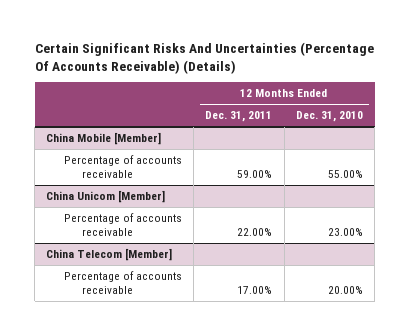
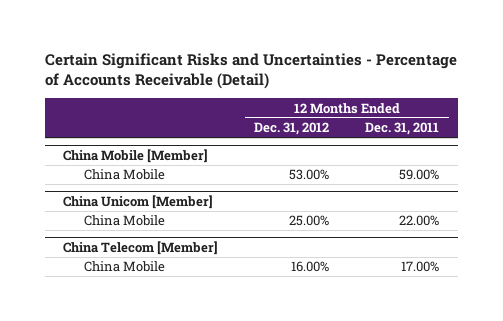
- Certain Significant Risks And Uncertainties (Percentage Of Accounts Receivable) (Details)
+ Certain Significant Risks and Uncertainties - Percentage of Accounts Receivable (Detail)
- | 12 Months Ended Dec. 31, 2011 | 12 Months Ended Dec. 31, 2010
+ | 12 Months Ended Dec. 31, 2012 | 12 Months Ended Dec. 31, 2011
@ China Mobile [Member]
- Percentage of accounts receivable | 59.00% | 55.00%
+ China Mobile | 53.00% | 59.00%
@ China Unicom [Member]
- Percentage of accounts receivable | 22.00% | 23.00%
+ China Mobile | 25.00% | 22.00%
@ China Telecom [Member]
- Percentage of accounts receivable | 17.00% | 20.00%
+ China Mobile | 16.00% | 17.00%

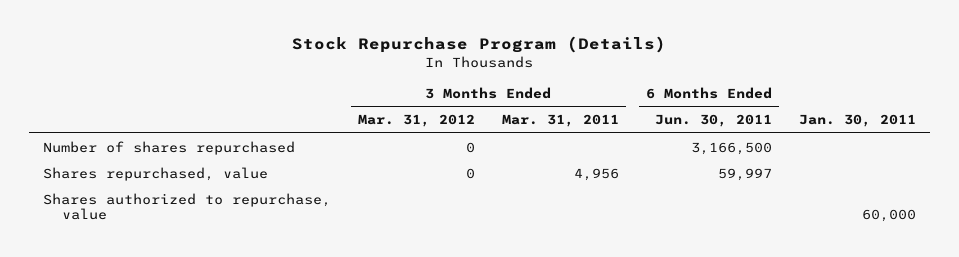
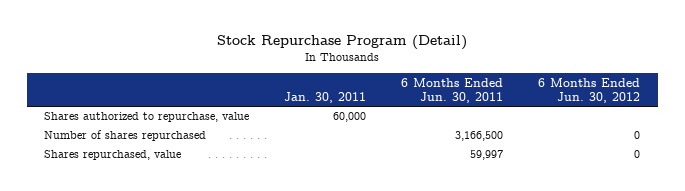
- Stock Repurchase Program (Details)
+ Stock Repurchase Program (Detail)
- | 3 Months Ended Mar. 31, 2012 | 3 Months Ended Mar. 31, 2011 | 6 Months Ended Jun. 30, 2011 | Jan. 30, 2011
+ | Jan. 30, 2011 | 6 Months Ended Jun. 30, 2011 | 6 Months Ended Jun. 30, 2012
moved up: Shares authorized to repurchase, value | 60,000 | |

